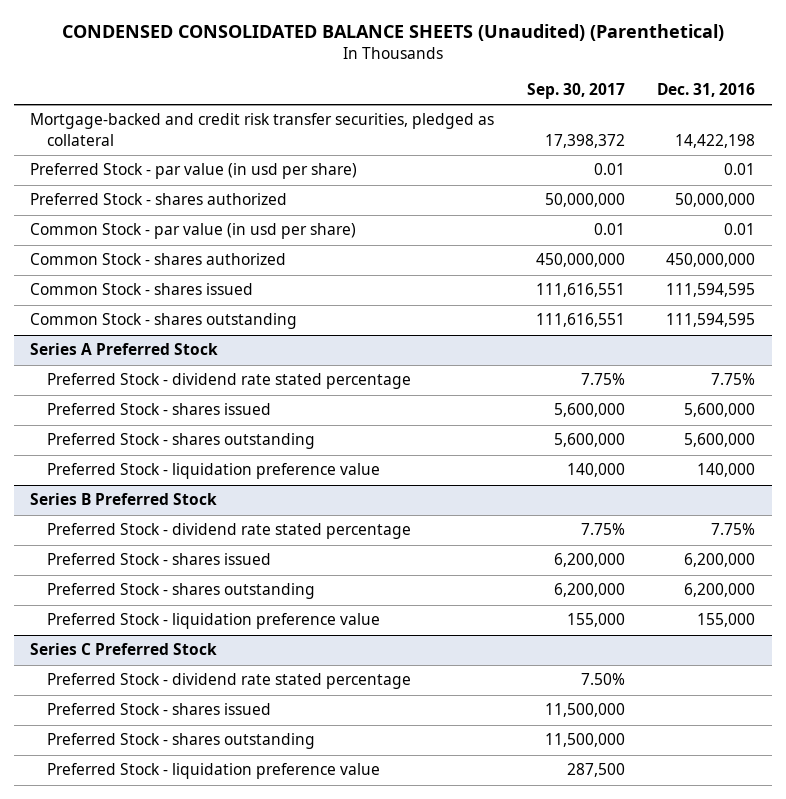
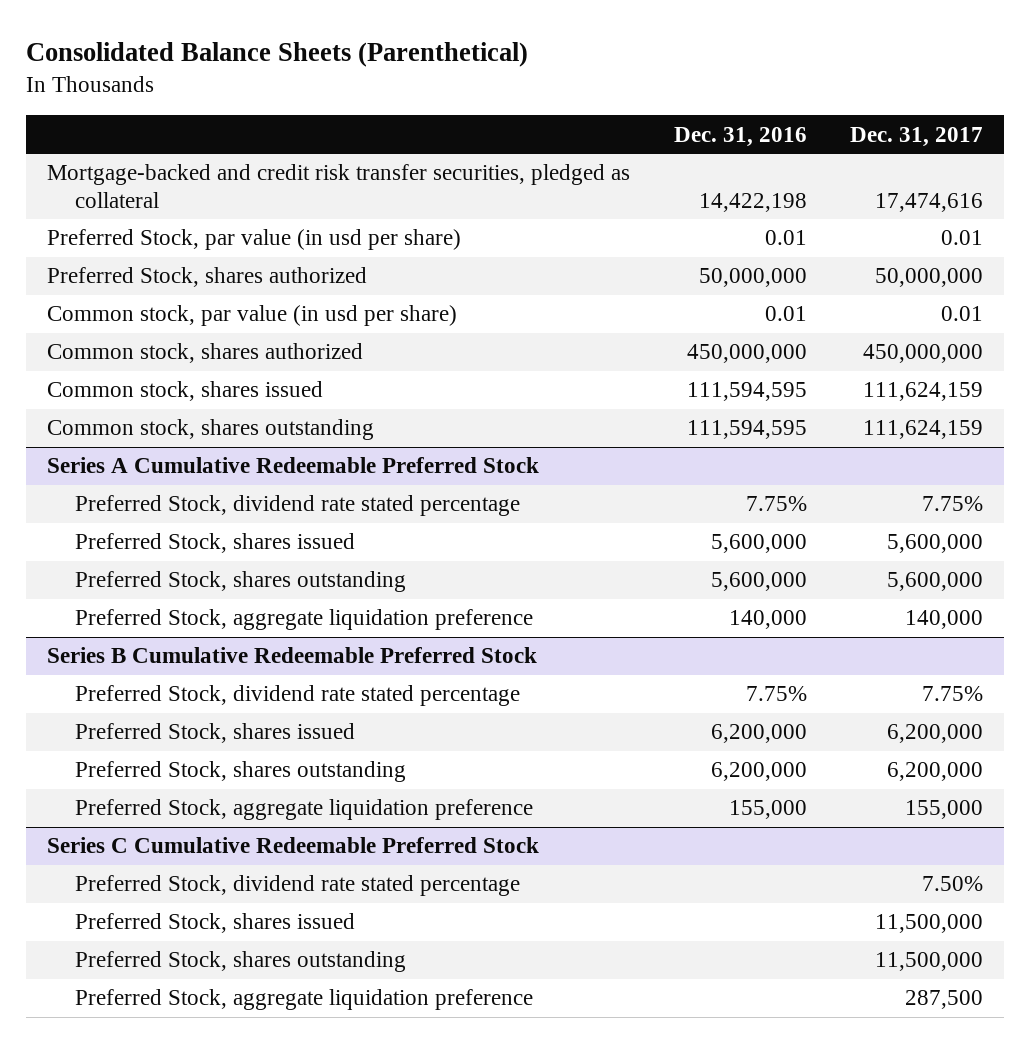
- CONDENSED CONSOLIDATED BALANCE SHEETS (Unaudited) (Parenthetical)
+ Consolidated Balance Sheets (Parenthetical)
- | Sep. 30, 2017 | Dec. 31, 2016
+ | Dec. 31, 2016 | Dec. 31, 2017
- Preferred Stock - par value (in usd per share) | 0.01 | 0.01
- Preferred Stock - shares authorized | 50,000,000 | 50,000,000
- Common Stock - par value (in usd per share) | 0.01 | 0.01
- Common Stock - shares authorized | 450,000,000 | 450,000,000
- Common Stock - shares issued | 111,616,551 | 111,594,595
- Common Stock - shares outstanding | 111,616,551 | 111,594,595
- Series A Preferred Stock
- Preferred Stock - dividend rate stated percentage | 7.75% | 7.75%
- Preferred Stock - shares issued | 5,600,000 | 5,600,000
- Preferred Stock - shares outstanding | 5,600,000 | 5,600,000
- Preferred Stock - liquidation preference value | 140,000 | 140,000
- Series B Preferred Stock
- Preferred Stock - dividend rate stated percentage | 7.75% | 7.75%
- Preferred Stock - shares issued | 6,200,000 | 6,200,000
- Preferred Stock - shares outstanding | 6,200,000 | 6,200,000
- Preferred Stock - liquidation preference value | 155,000 | 155,000
- Series C Preferred Stock
- Preferred Stock - dividend rate stated percentage | 7.50% |
- Preferred Stock - shares issued | 11,500,000 |
- Preferred Stock - shares outstanding | 11,500,000 |
- Preferred Stock - liquidation preference value | 287,500 |
+ Preferred Stock, par value (in usd per share) | 0.01 | 0.01
+ Preferred Stock, shares authorized | 50,000,000 | 50,000,000
+ Common stock, par value (in usd per share) | 0.01 | 0.01
+ Common stock, shares authorized | 450,000,000 | 450,000,000
+ Common stock, shares issued | 111,594,595 | 111,624,159
+ Common stock, shares outstanding | 111,594,595 | 111,624,159
+ Series A Cumulative Redeemable Preferred Stock
+ Preferred Stock, dividend rate stated percentage | 7.75% | 7.75%
+ Preferred Stock, shares issued | 5,600,000 | 5,600,000
+ Preferred Stock, shares outstanding | 5,600,000 | 5,600,000
+ Preferred Stock, aggregate liquidation preference | 140,000 | 140,000
+ Series B Cumulative Redeemable Preferred Stock
+ Preferred Stock, dividend rate stated percentage | 7.75% | 7.75%
+ Preferred Stock, shares issued | 6,200,000 | 6,200,000
+ Preferred Stock, shares outstanding | 6,200,000 | 6,200,000
+ Preferred Stock, aggregate liquidation preference | 155,000 | 155,000
+ Series C Cumulative Redeemable Preferred Stock
+ Preferred Stock, dividend rate stated percentage | | 7.50%
+ Preferred Stock, shares issued | | 11,500,000
+ Preferred Stock, shares outstanding | | 11,500,000
+ Preferred Stock, aggregate liquidation preference | | 287,500

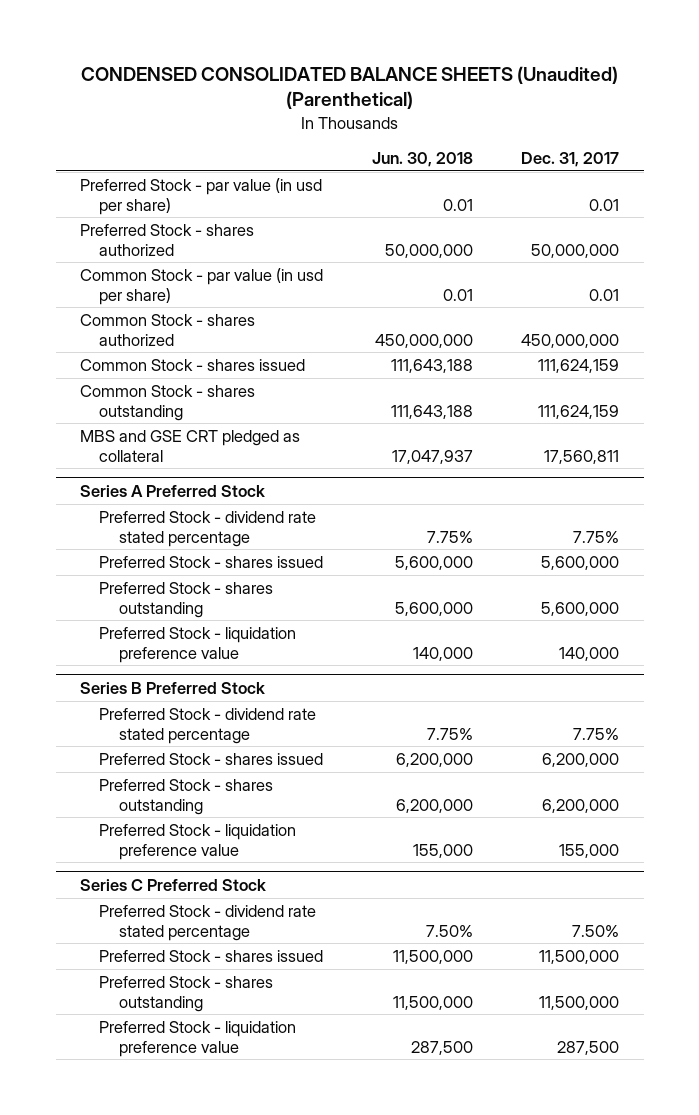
- Consolidated Balance Sheets (Parenthetical)
+ CONDENSED CONSOLIDATED BALANCE SHEETS (Unaudited) (Parenthetical)
- | Dec. 31, 2016 | Dec. 31, 2017
+ | Jun. 30, 2018 | Dec. 31, 2017
- Mortgage-backed and credit risk transfer securities, pledged as collateral | 14,422,198 | 17,474,616
- Preferred Stock, par value (in usd per share) | 0.01 | 0.01
- Preferred Stock, shares authorized | 50,000,000 | 50,000,000
- Common stock, par value (in usd per share) | 0.01 | 0.01
- Common stock, shares authorized | 450,000,000 | 450,000,000
- Common stock, shares issued | 111,594,595 | 111,624,159
- Common stock, shares outstanding | 111,594,595 | 111,624,159
- Series A Cumulative Redeemable Preferred Stock
- Preferred Stock, dividend rate stated percentage | 7.75% | 7.75%
- Preferred Stock, shares issued | 5,600,000 | 5,600,000
- Preferred Stock, shares outstanding | 5,600,000 | 5,600,000
- Preferred Stock, aggregate liquidation preference | 140,000 | 140,000
- Series B Cumulative Redeemable Preferred Stock
- Preferred Stock, dividend rate stated percentage | 7.75% | 7.75%
- Preferred Stock, shares issued | 6,200,000 | 6,200,000
- Preferred Stock, shares outstanding | 6,200,000 | 6,200,000
- Preferred Stock, aggregate liquidation preference | 155,000 | 155,000
- Series C Cumulative Redeemable Preferred Stock
- Preferred Stock, dividend rate stated percentage | | 7.50%
- Preferred Stock, shares issued | | 11,500,000
- Preferred Stock, shares outstanding | | 11,500,000
- Preferred Stock, aggregate liquidation preference | | 287,500
+ Preferred Stock - par value (in usd per share) | 0.01 | 0.01
+ Preferred Stock - shares authorized | 50,000,000 | 50,000,000
+ Common Stock - par value (in usd per share) | 0.01 | 0.01
+ Common Stock - shares authorized | 450,000,000 | 450,000,000
+ Common Stock - shares issued | 111,643,188 | 111,624,159
+ Common Stock - shares outstanding | 111,643,188 | 111,624,159
+ MBS and GSE CRT pledged as collateral | 17,047,937 | 17,560,811
+ Series A Preferred Stock
+ Preferred Stock - dividend rate stated percentage | 7.75% | 7.75%
+ Preferred Stock - shares issued | 5,600,000 | 5,600,000
+ Preferred Stock - shares outstanding | 5,600,000 | 5,600,000
+ Preferred Stock - liquidation preference value | 140,000 | 140,000
+ Series B Preferred Stock
+ Preferred Stock - dividend rate stated percentage | 7.75% | 7.75%
+ Preferred Stock - shares issued | 6,200,000 | 6,200,000
+ Preferred Stock - shares outstanding | 6,200,000 | 6,200,000
+ Preferred Stock - liquidation preference value | 155,000 | 155,000
+ Series C Preferred Stock
+ Preferred Stock - dividend rate stated percentage | 7.50% | 7.50%
+ Preferred Stock - shares issued | 11,500,000 | 11,500,000
+ Preferred Stock - shares outstanding | 11,500,000 | 11,500,000
+ Preferred Stock - liquidation preference value | 287,500 | 287,500

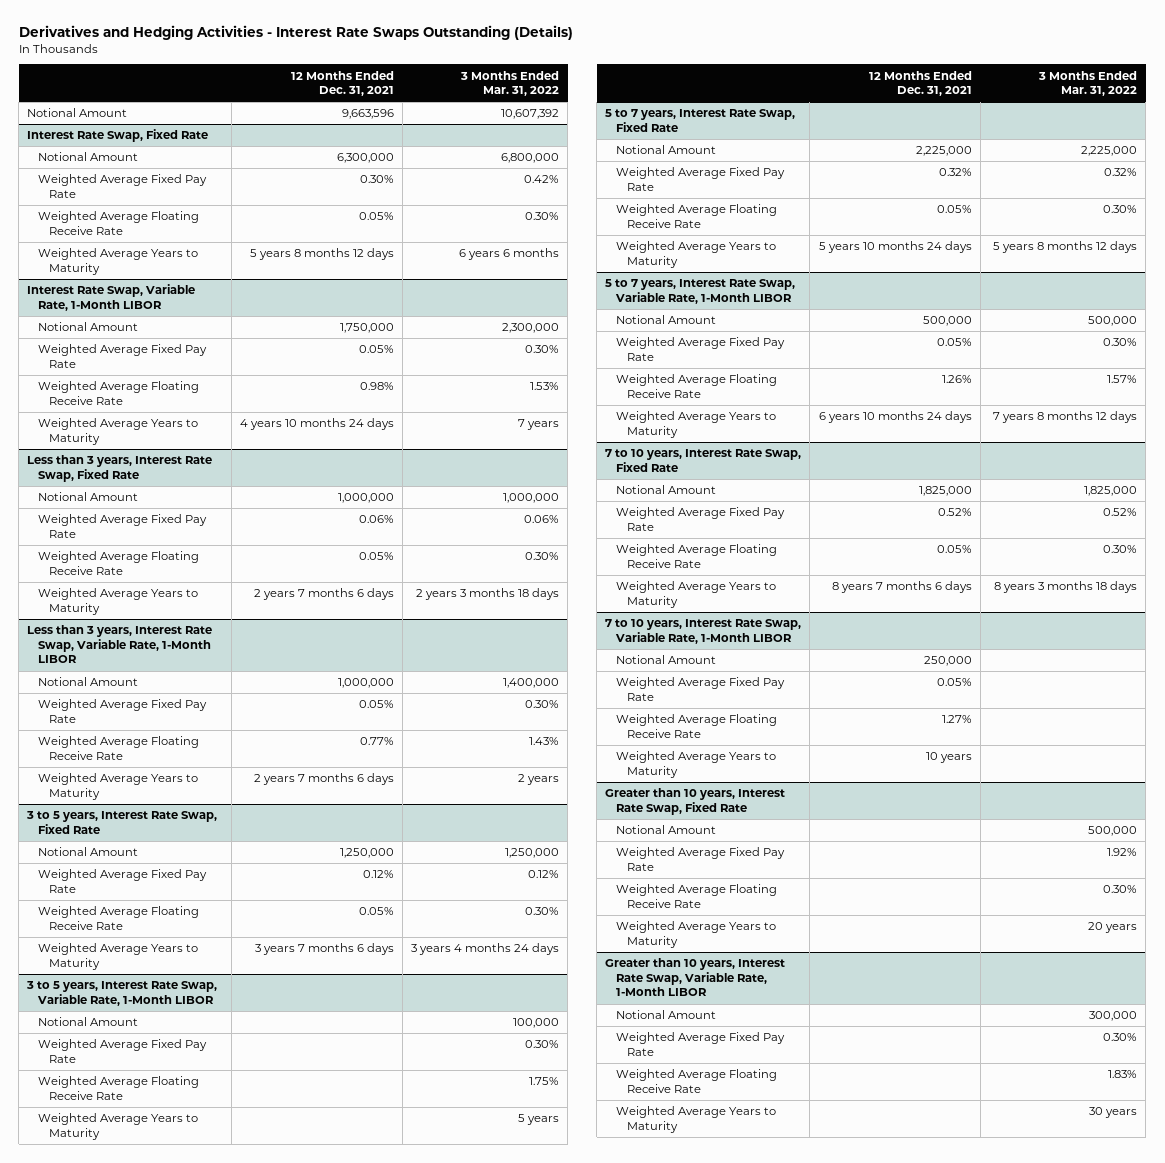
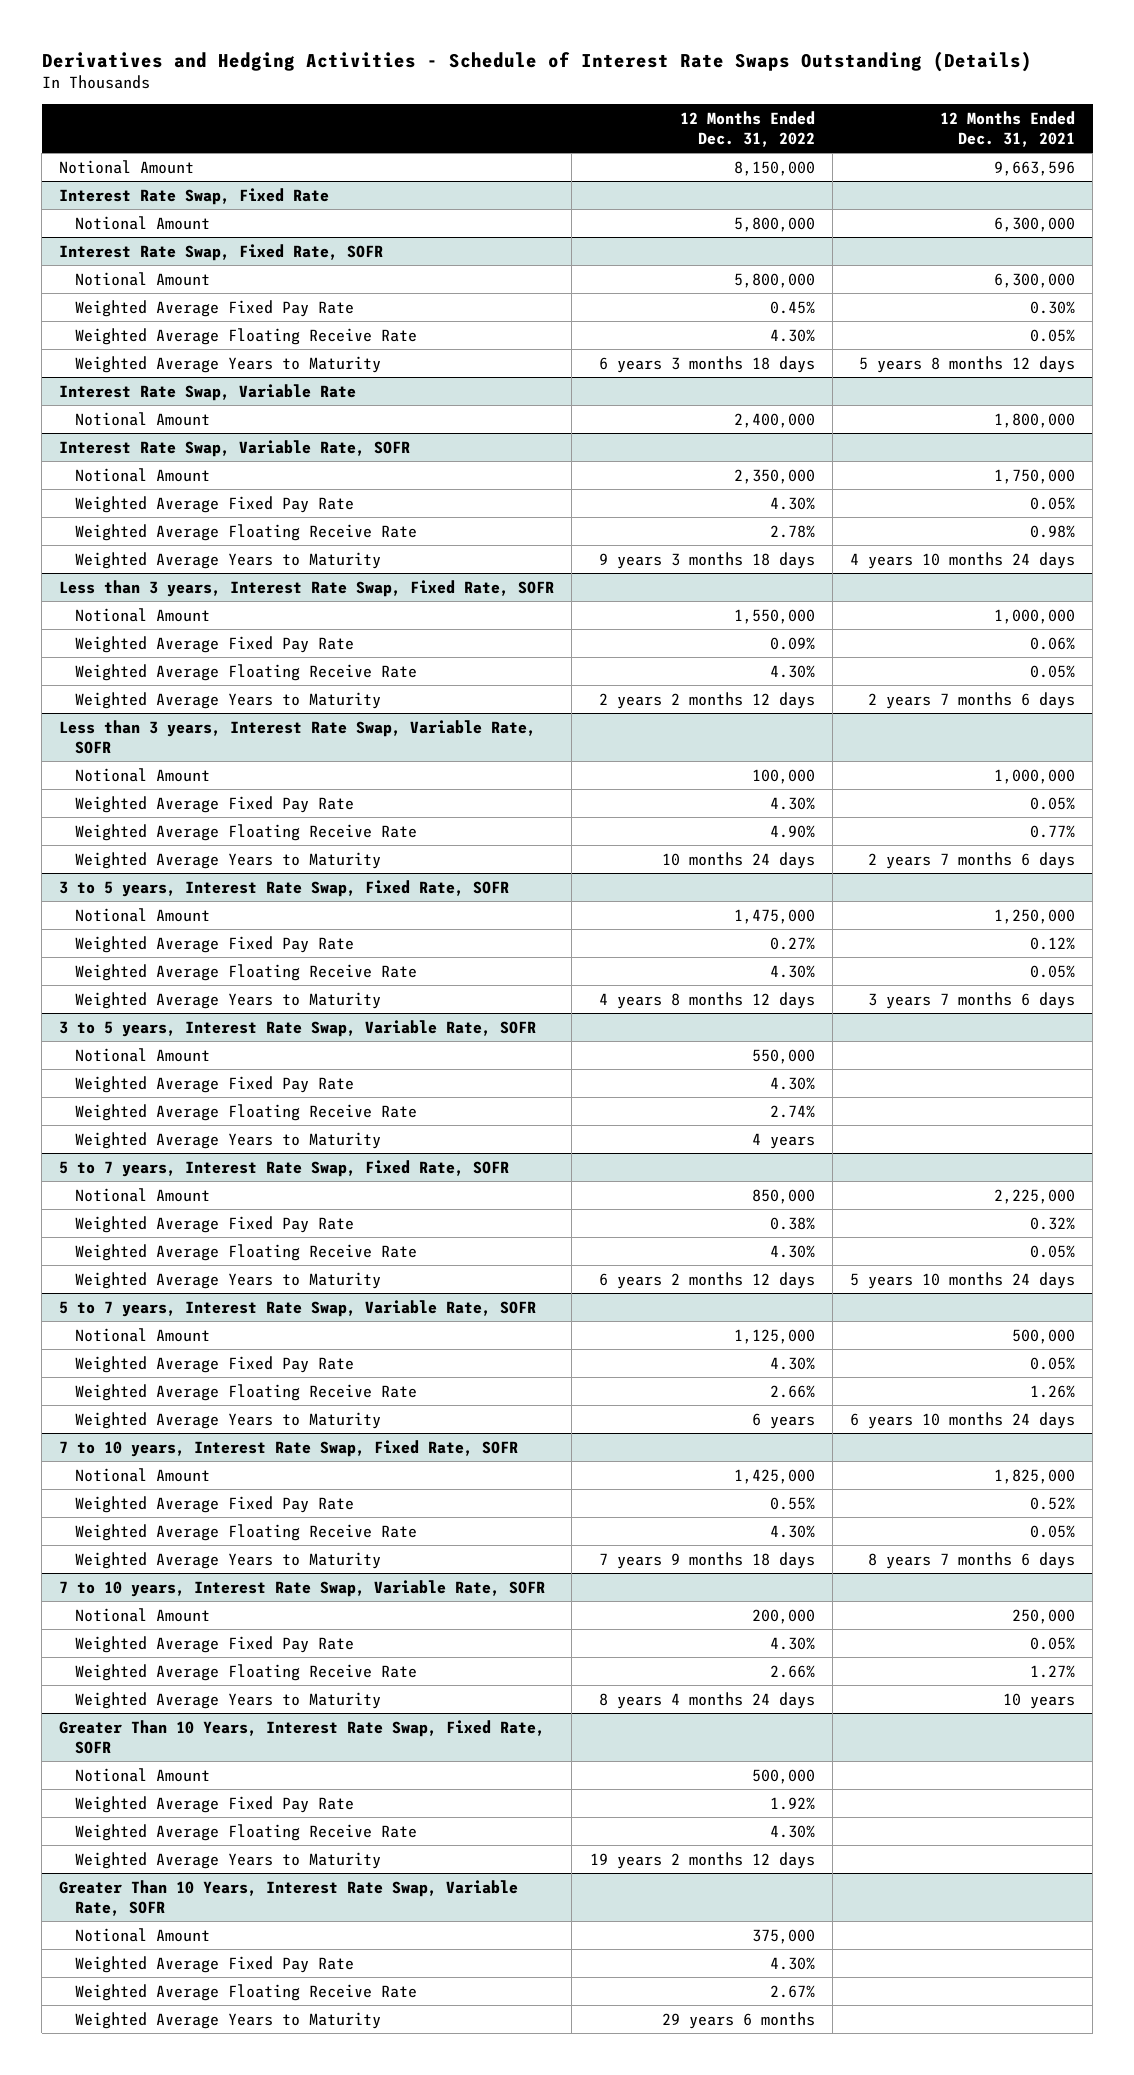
- Derivatives and Hedging Activities - Interest Rate Swaps Outstanding (Details)
+ Derivatives and Hedging Activities - Schedule of Interest Rate Swaps Outstanding (Details)
- | 12 Months Ended Dec. 31, 2021 | 3 Months Ended Mar. 31, 2022
+ | 12 Months Ended Dec. 31, 2022 | 12 Months Ended Dec. 31, 2021
+ Interest Rate Swap, Fixed Rate, SOFR
+ Notional Amount | 5,800,000 | 6,300,000
- Interest Rate Swap, Variable Rate, 1-Month LIBOR
+ Interest Rate Swap, Variable Rate
+ Notional Amount | 2,400,000 | 1,800,000
+ Interest Rate Swap, Variable Rate, SOFR
- Less than 3 years, Interest Rate Swap, Fixed Rate
+ Less than 3 years, Interest Rate Swap, Fixed Rate, SOFR
- Less than 3 years, Interest Rate Swap, Variable Rate, 1-Month LIBOR
+ Less than 3 years, Interest Rate Swap, Variable Rate, SOFR
- 3 to 5 years, Interest Rate Swap, Fixed Rate
+ 3 to 5 years, Interest Rate Swap, Fixed Rate, SOFR
- 3 to 5 years, Interest Rate Swap, Variable Rate, 1-Month LIBOR
+ 3 to 5 years, Interest Rate Swap, Variable Rate, SOFR
- 5 to 7 years, Interest Rate Swap, Fixed Rate
+ 5 to 7 years, Interest Rate Swap, Fixed Rate, SOFR
- 5 to 7 years, Interest Rate Swap, Variable Rate, 1-Month LIBOR
+ 5 to 7 years, Interest Rate Swap, Variable Rate, SOFR
- 7 to 10 years, Interest Rate Swap, Fixed Rate
+ 7 to 10 years, Interest Rate Swap, Fixed Rate, SOFR
- 7 to 10 years, Interest Rate Swap, Variable Rate, 1-Month LIBOR
+ 7 to 10 years, Interest Rate Swap, Variable Rate, SOFR
- Greater than 10 years, Interest Rate Swap, Fixed Rate
+ Greater Than 10 Years, Interest Rate Swap, Fixed Rate, SOFR
- Greater than 10 years, Interest Rate Swap, Variable Rate, 1-Month LIBOR
+ Greater Than 10 Years, Interest Rate Swap, Variable Rate, SOFR

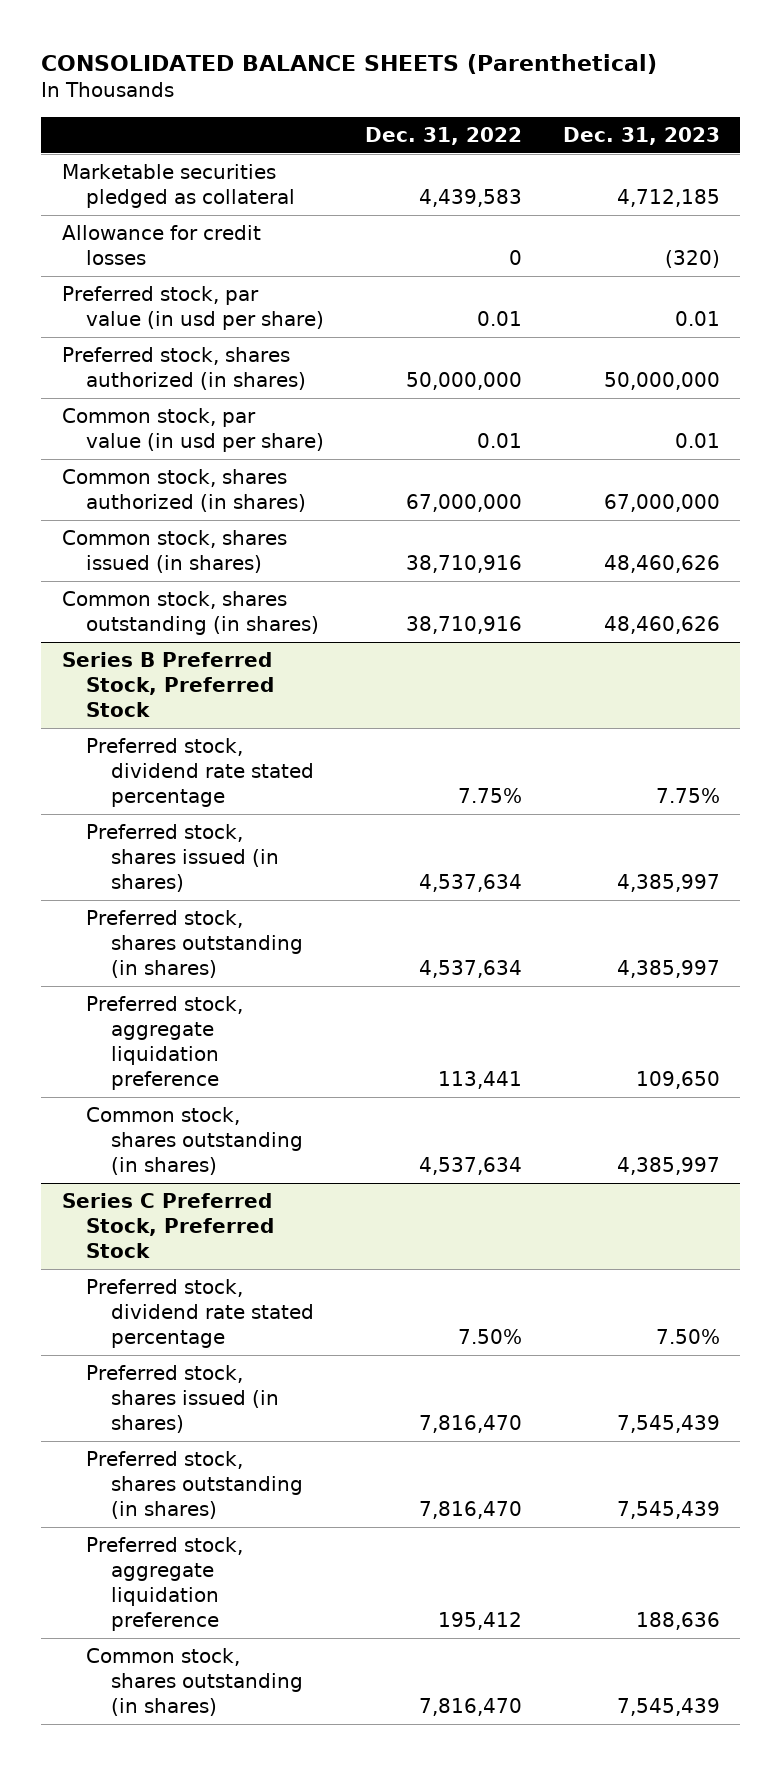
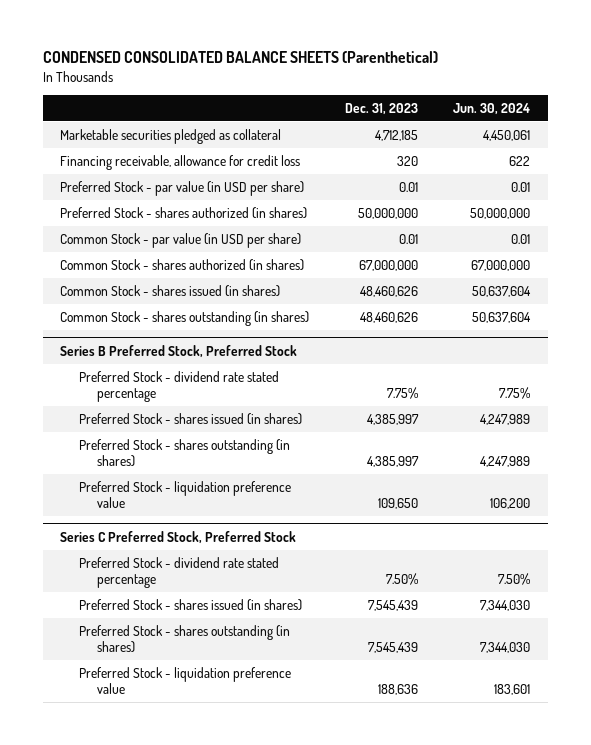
- CONSOLIDATED BALANCE SHEETS (Parenthetical)
+ CONDENSED CONSOLIDATED BALANCE SHEETS (Parenthetical)
- | Dec. 31, 2022 | Dec. 31, 2023
+ | Dec. 31, 2023 | Jun. 30, 2024
- Allowance for credit losses | 0 | (320)
- Preferred stock, par value (in usd per share) | 0.01 | 0.01
- Preferred stock, shares authorized (in shares) | 50,000,000 | 50,000,000
- Common stock, par value (in usd per share) | 0.01 | 0.01
- Common stock, shares authorized (in shares) | 67,000,000 | 67,000,000
- Common stock, shares issued (in shares) | 38,710,916 | 48,460,626
- Common stock, shares outstanding (in shares) | 38,710,916 | 48,460,626
+ Financing receivable, allowance for credit loss | 320 | 622
+ Preferred Stock - par value (in USD per share) | 0.01 | 0.01
+ Preferred Stock - shares authorized (in shares) | 50,000,000 | 50,000,000
+ Common Stock - par value (in USD per share) | 0.01 | 0.01
+ Common Stock - shares authorized (in shares) | 67,000,000 | 67,000,000
+ Common Stock - shares issued (in shares) | 48,460,626 | 50,637,604
+ Common Stock - shares outstanding (in shares) | 48,460,626 | 50,637,604
@ Series B Preferred Stock, Preferred Stock
- Preferred stock, dividend rate stated percentage | 7.75% | 7.75%
- Preferred stock, shares issued (in shares) | 4,537,634 | 4,385,997
- Preferred stock, shares outstanding (in shares) | 4,537,634 | 4,385,997
- Preferred stock, aggregate liquidation preference | 113,441 | 109,650
- Common stock, shares outstanding (in shares) | 4,537,634 | 4,385,997
+ Preferred Stock - dividend rate stated percentage | 7.75% | 7.75%
+ Preferred Stock - shares issued (in shares) | 4,385,997 | 4,247,989
+ Preferred Stock - shares outstanding (in shares) | 4,385,997 | 4,247,989
+ Preferred Stock - liquidation preference value | 109,650 | 106,200
@ Series C Preferred Stock, Preferred Stock
- Preferred stock, dividend rate stated percentage | 7.50% | 7.50%
- Preferred stock, shares issued (in shares) | 7,816,470 | 7,545,439
- Preferred stock, shares outstanding (in shares) | 7,816,470 | 7,545,439
- Preferred stock, aggregate liquidation preference | 195,412 | 188,636
- Common stock, shares outstanding (in shares) | 7,816,470 | 7,545,439
+ Preferred Stock - dividend rate stated percentage | 7.50% | 7.50%
+ Preferred Stock - shares issued (in shares) | 7,545,439 | 7,344,030
+ Preferred Stock - shares outstanding (in shares) | 7,545,439 | 7,344,030
+ Preferred Stock - liquidation preference value | 188,636 | 183,601

